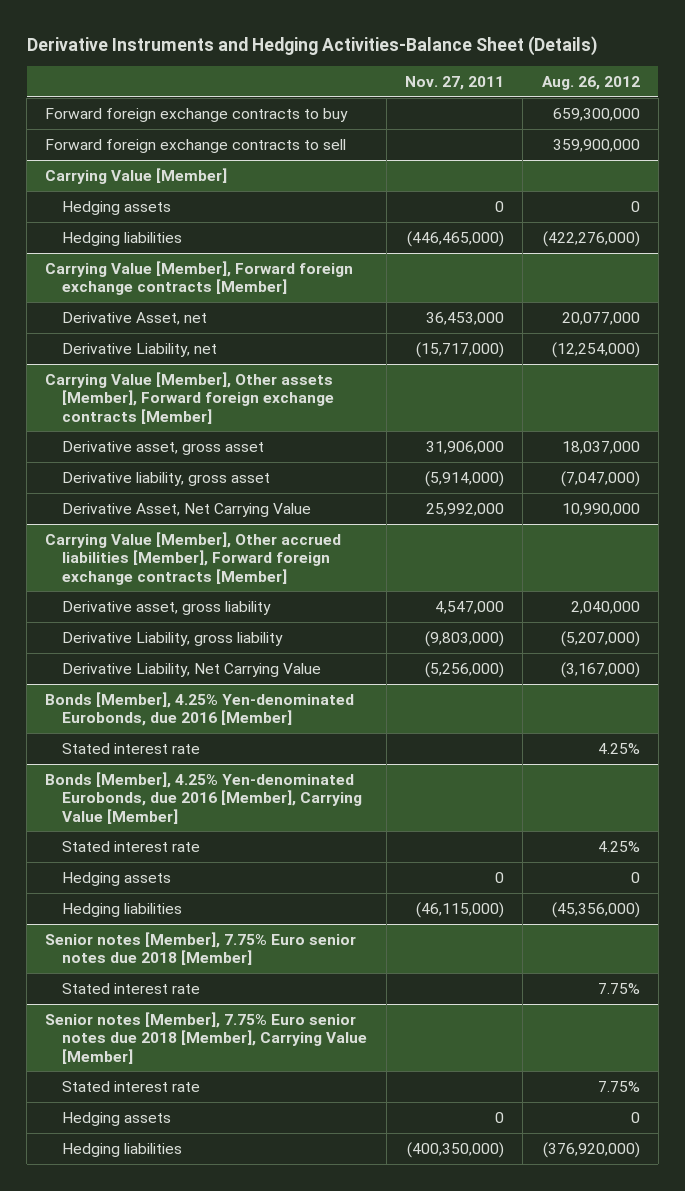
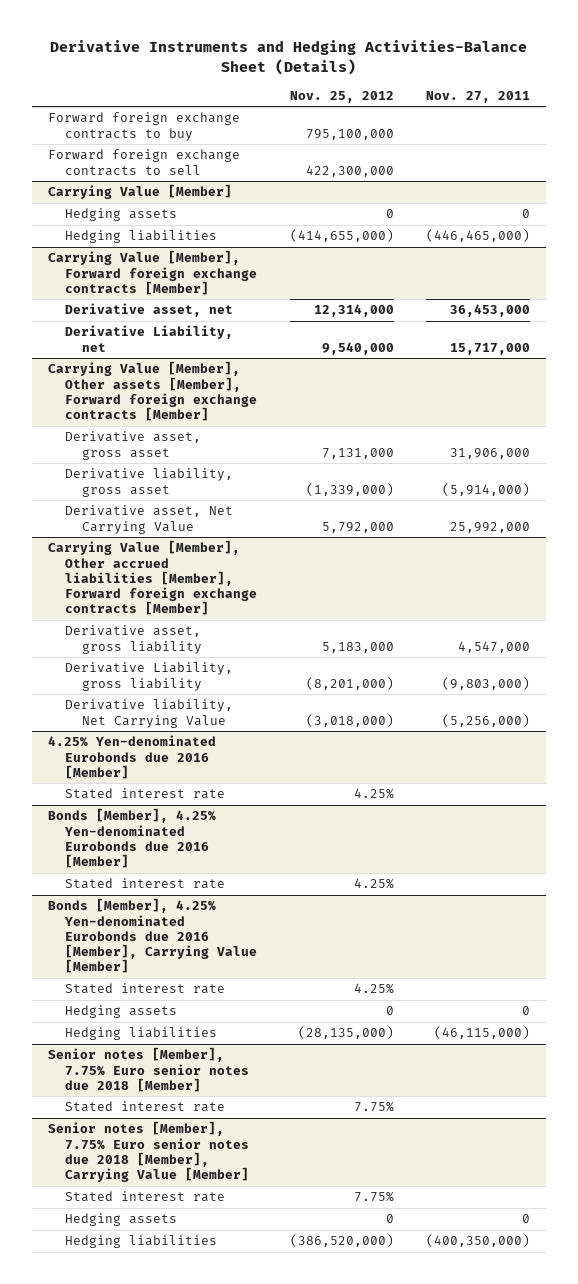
- | Nov. 27, 2011 | Aug. 26, 2012
+ | Nov. 25, 2012 | Nov. 27, 2011
@ Carrying Value [Member], Forward foreign exchange contracts [Member]
- Derivative Asset, net | 36,453,000 | 20,077,000
- Derivative Liability, net | (15,717,000) | (12,254,000)
+ Derivative asset, net | 12,314,000 | 36,453,000
+ Derivative Liability, net | 9,540,000 | 15,717,000
@ Carrying Value [Member], Other assets [Member], Forward foreign exchange contracts [Member]
- Derivative Asset, Net Carrying Value | 25,992,000 | 10,990,000
+ Derivative asset, Net Carrying Value | 5,792,000 | 25,992,000
@ Carrying Value [Member], Other accrued liabilities [Member], Forward foreign exchange contracts [Member]
- Derivative Liability, Net Carrying Value | (5,256,000) | (3,167,000)
- Bonds [Member], 4.25% Yen-denominated Eurobonds, due 2016 [Member]
@ Carrying Value [Member], Other accrued liabilities [Member], Forward foreign exchange contracts [Member]
+ Derivative liability, Net Carrying Value | (3,018,000) | (5,256,000)
+ 4.25% Yen-denominated Eurobonds due 2016 [Member]
- Bonds [Member], 4.25% Yen-denominated Eurobonds, due 2016 [Member], Carrying Value [Member]
+ Bonds [Member], 4.25% Yen-denominated Eurobonds due 2016 [Member]
+ Bonds [Member], 4.25% Yen-denominated Eurobonds due 2016 [Member], Carrying Value [Member]
+ Stated interest rate | 4.25% |

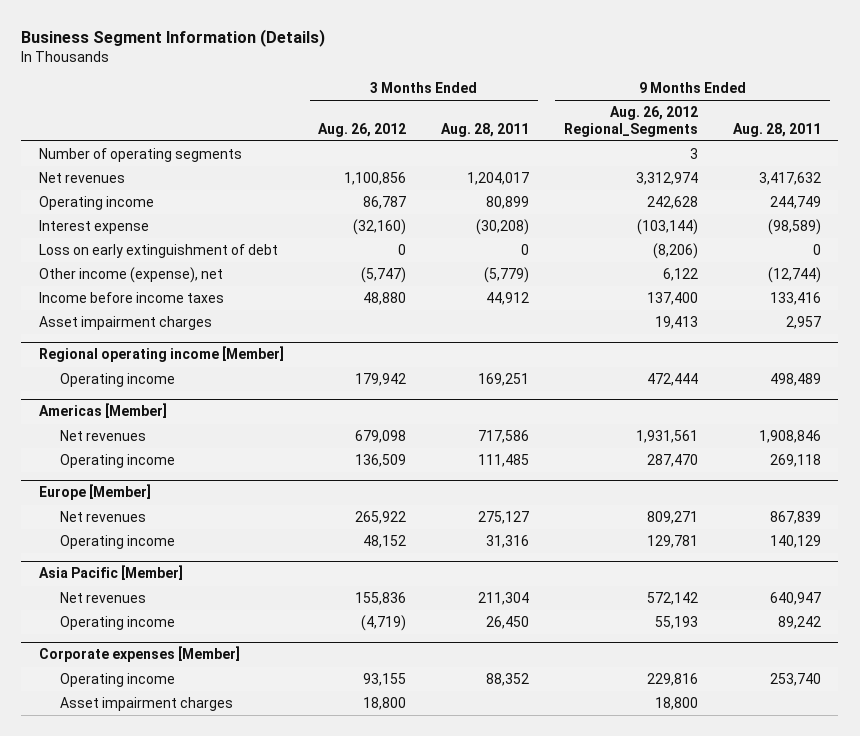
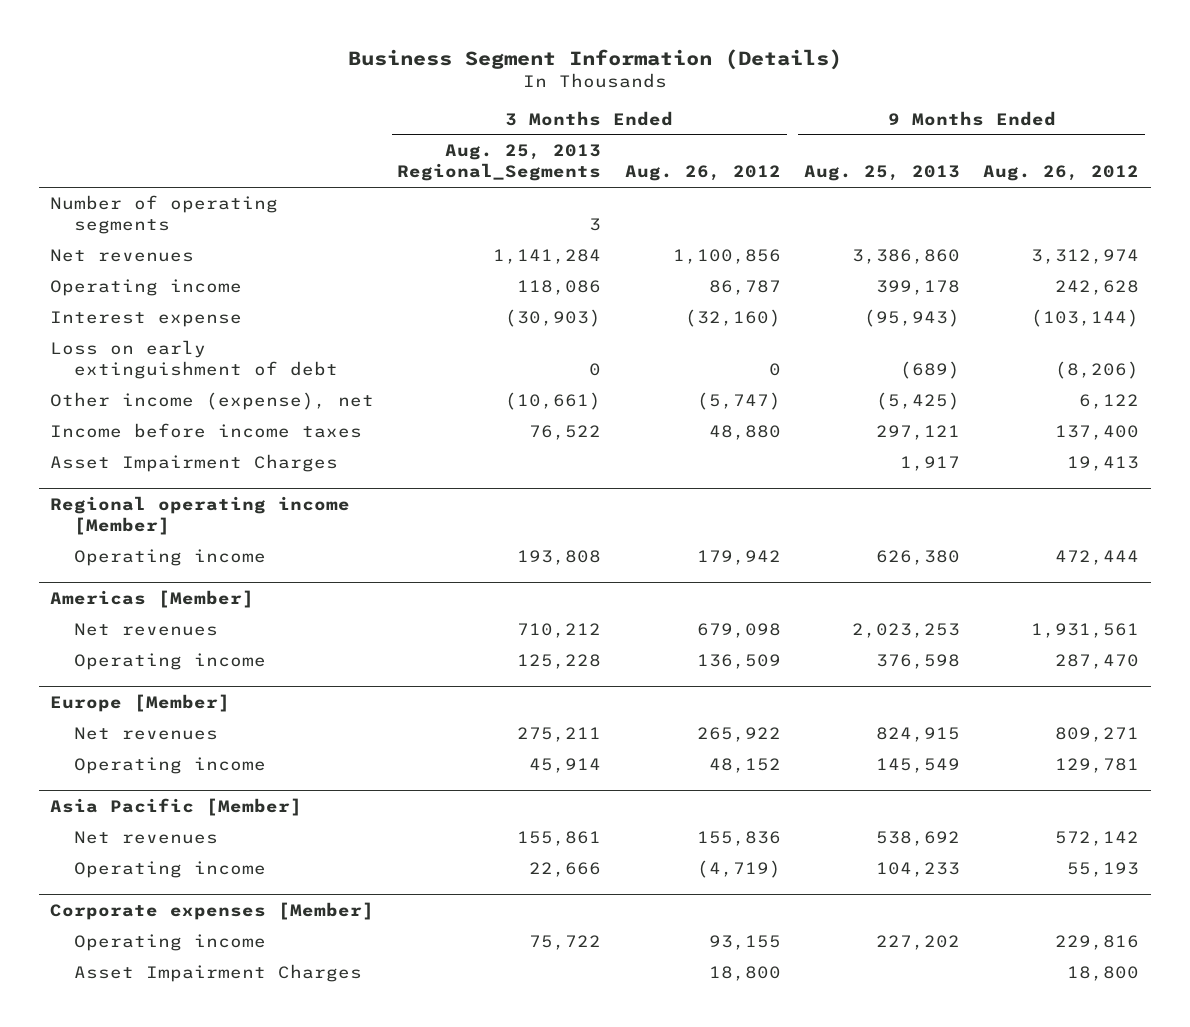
- | 3 Months Ended Aug. 26, 2012 | 3 Months Ended Aug. 28, 2011 | 9 Months Ended Aug. 26, 2012 Regional_Segments | 9 Months Ended Aug. 28, 2011
+ | 3 Months Ended Aug. 25, 2013 Regional_Segments | 3 Months Ended Aug. 26, 2012 | 9 Months Ended Aug. 25, 2013 | 9 Months Ended Aug. 26, 2012
- Asset impairment charges | | | 19,413 | 2,957
+ Asset Impairment Charges | | | 1,917 | 19,413
@ Corporate expenses [Member]
- Asset impairment charges | 18,800 | | 18,800 |
+ Asset Impairment Charges | | 18,800 | | 18,800

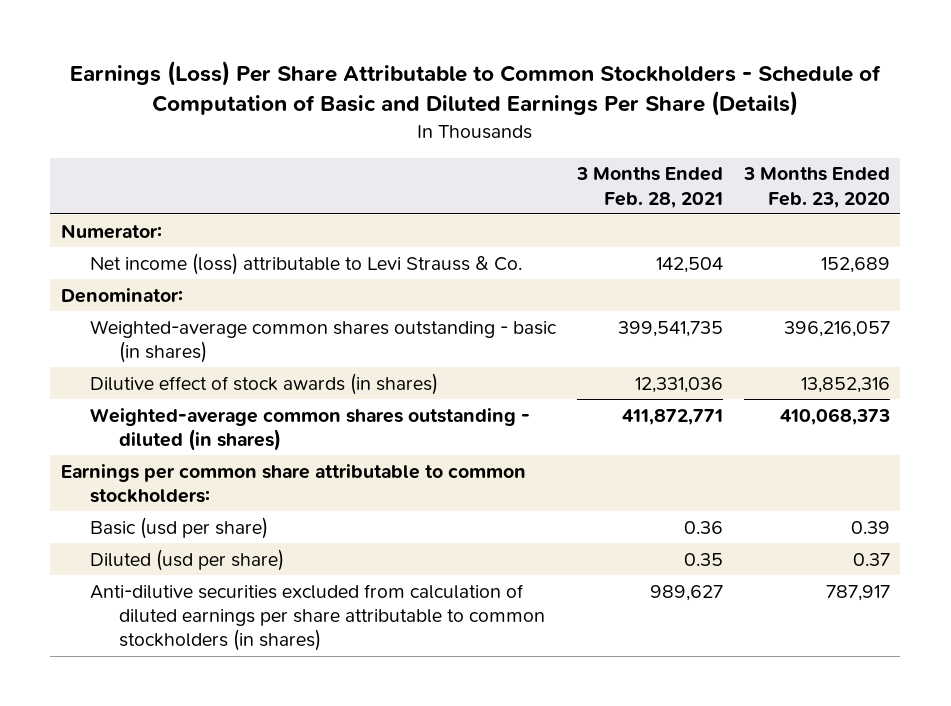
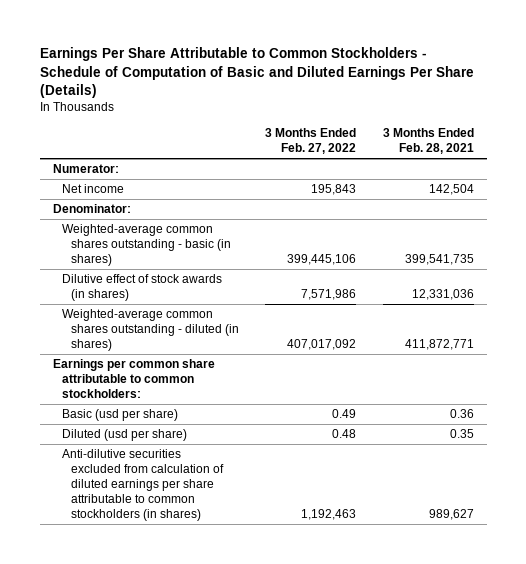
- Earnings (Loss) Per Share Attributable to Common Stockholders - Schedule of Computation of Basic and Diluted Earnings Per Share (Details)
+ Earnings Per Share Attributable to Common Stockholders - Schedule of Computation of Basic and Diluted Earnings Per Share (Details)
- | 3 Months Ended Feb. 28, 2021 | 3 Months Ended Feb. 23, 2020
+ | 3 Months Ended Feb. 27, 2022 | 3 Months Ended Feb. 28, 2021
- Net income (loss) attributable to Levi Strauss & Co. | 142,504 | 152,689
+ Net income | 195,843 | 142,504

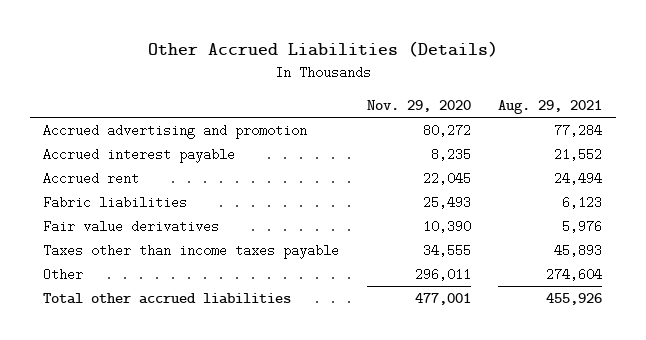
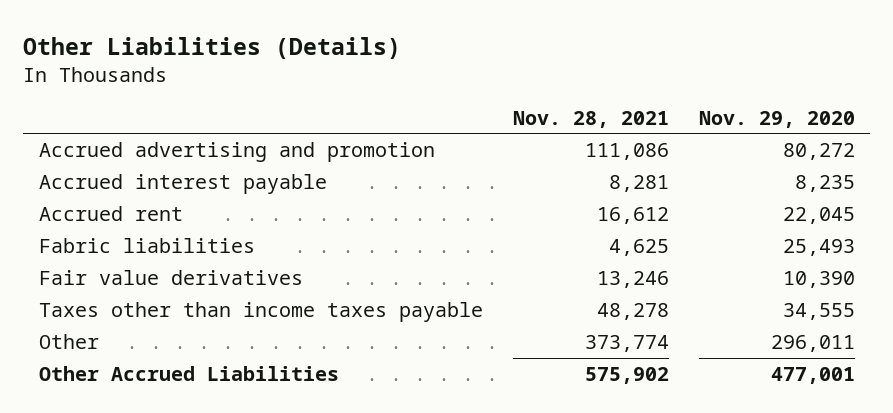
- Other Accrued Liabilities (Details)
+ Other Liabilities (Details)
- | Nov. 29, 2020 | Aug. 29, 2021
+ | Nov. 28, 2021 | Nov. 29, 2020
- Total other accrued liabilities | 477,001 | 455,926
+ Other Accrued Liabilities | 575,902 | 477,001

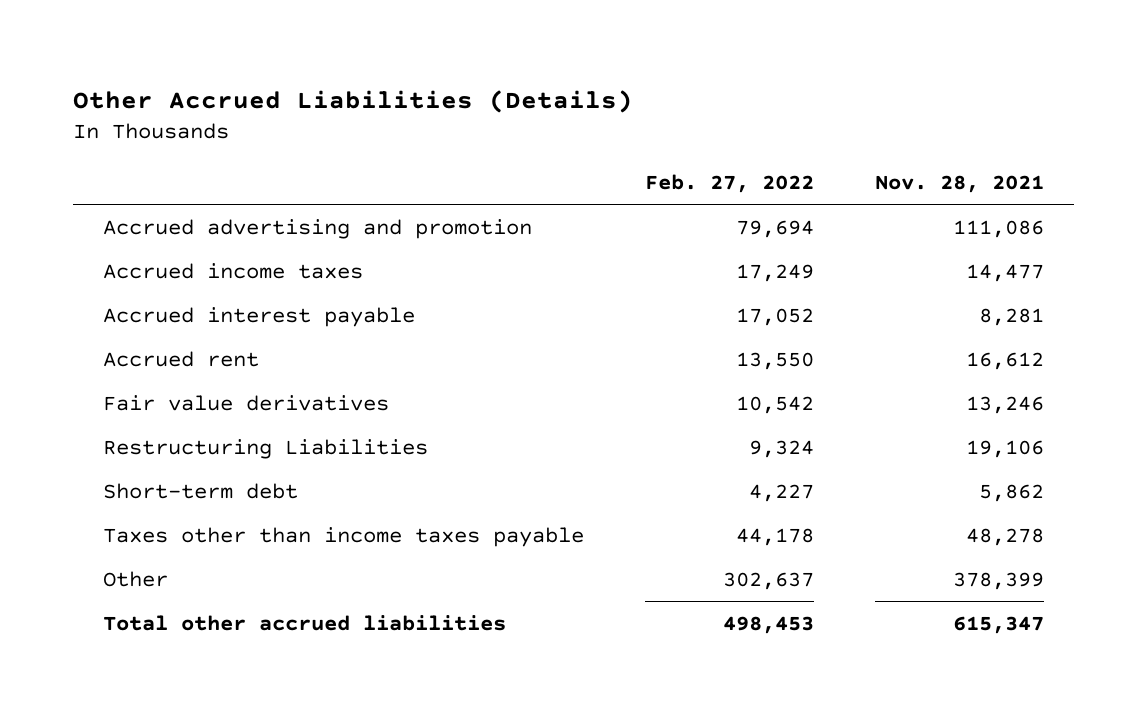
- Other Liabilities (Details)
+ Other Accrued Liabilities (Details)
- | Nov. 28, 2021 | Nov. 29, 2020
+ | Feb. 27, 2022 | Nov. 28, 2021
+ Accrued income taxes | 17,249 | 14,477
- Fabric liabilities | 4,625 | 25,493
+ Restructuring Liabilities | 9,324 | 19,106
+ Short-term debt | 4,227 | 5,862
- Other | 373,774 | 296,011
- Other Accrued Liabilities | 575,902 | 477,001
+ Other | 302,637 | 378,399
+ Total other accrued liabilities | 498,453 | 615,347

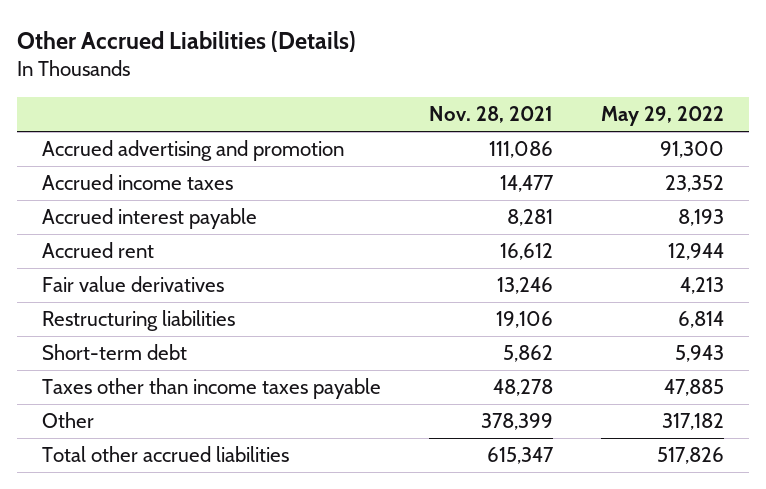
- | Feb. 27, 2022 | Nov. 28, 2021
+ | Nov. 28, 2021 | May 29, 2022
- Restructuring Liabilities | 9,324 | 19,106
+ Restructuring liabilities | 19,106 | 6,814

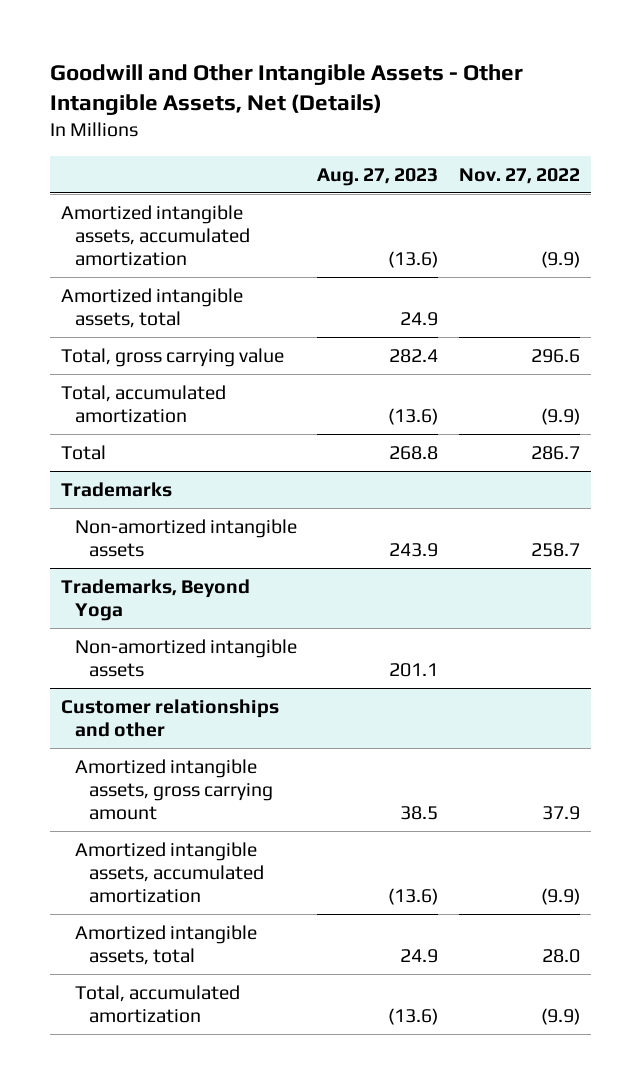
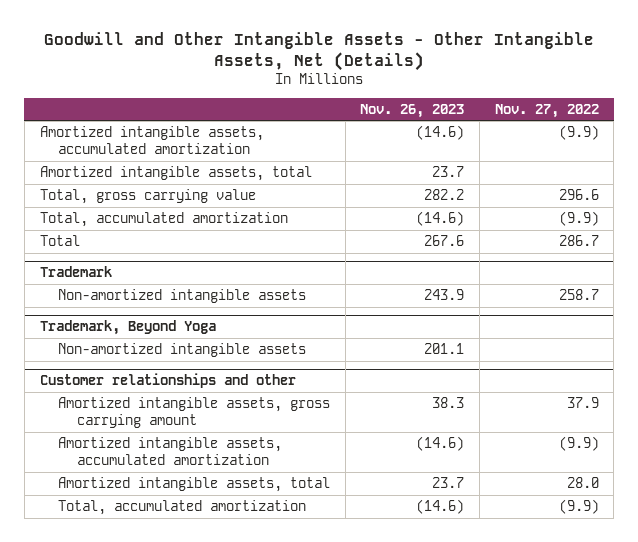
- | Aug. 27, 2023 | Nov. 27, 2022
+ | Nov. 26, 2023 | Nov. 27, 2022
- Trademarks
+ Trademark
- Trademarks, Beyond Yoga
+ Trademark, Beyond Yoga

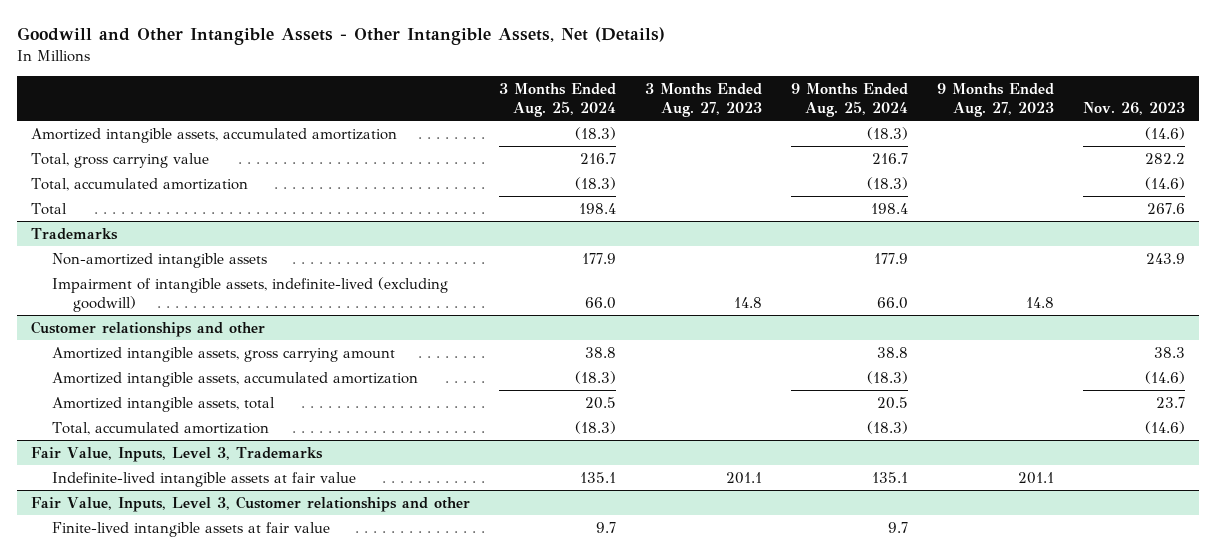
- | Nov. 26, 2023 | Nov. 27, 2022
+ | 3 Months Ended Aug. 25, 2024 | 3 Months Ended Aug. 27, 2023 | 9 Months Ended Aug. 25, 2024 | 9 Months Ended Aug. 27, 2023 | Nov. 26, 2023
- Amortized intangible assets, total | 23.7 |
- Trademark
+ Trademarks
- Trademark, Beyond Yoga
- Non-amortized intangible assets | 201.1 |
+ Impairment of intangible assets, indefinite-lived (excluding goodwill) | 66.0 | 14.8 | 66.0 | 14.8 |
+ Fair Value, Inputs, Level 3, Trademarks
+ Indefinite-lived intangible assets at fair value | 135.1 | 201.1 | 135.1 | 201.1 |
+ Fair Value, Inputs, Level 3, Customer relationships and other
+ Finite-lived intangible assets at fair value | 9.7 | | 9.7 | |

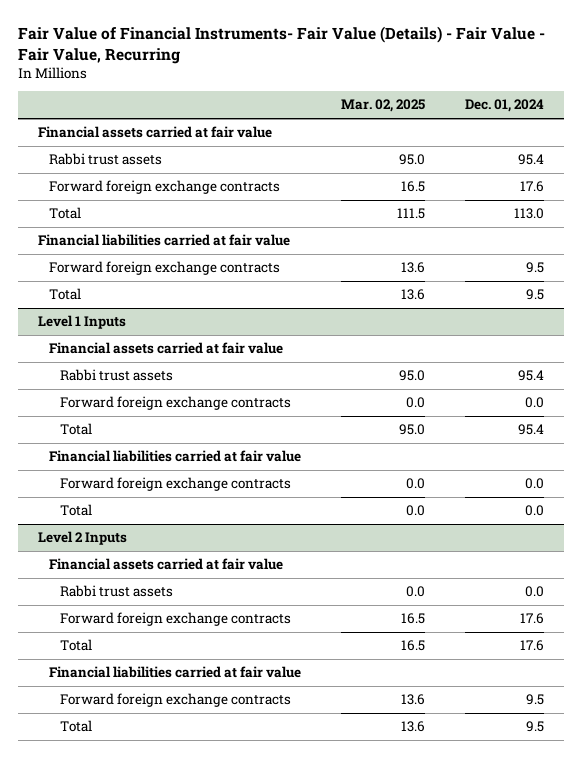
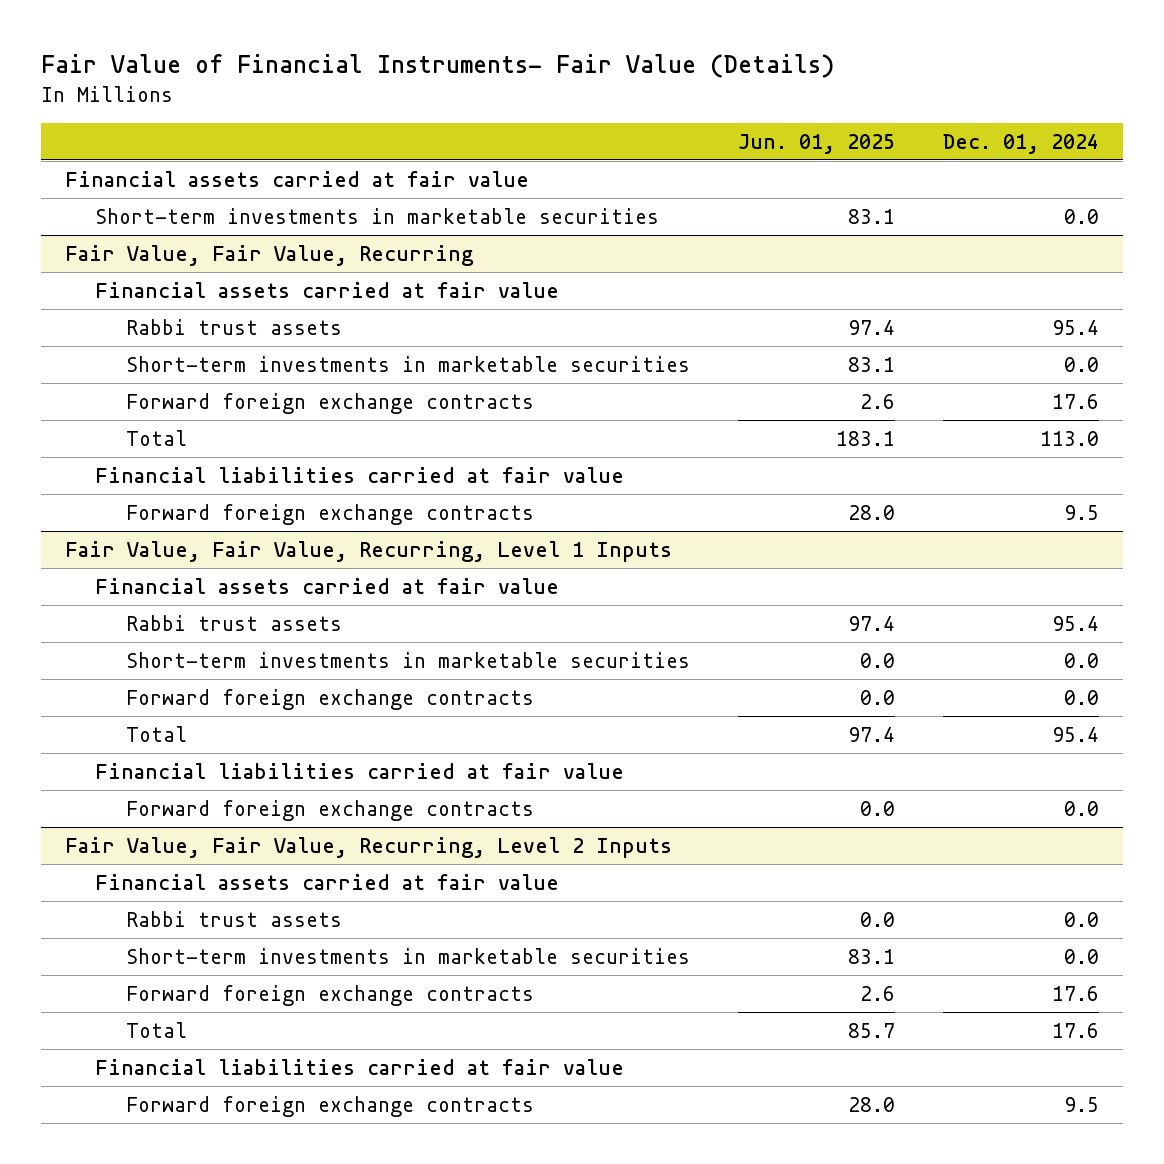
- Fair Value of Financial Instruments- Fair Value (Details) - Fair Value - Fair Value, Recurring
+ Fair Value of Financial Instruments- Fair Value (Details)
- | Mar. 02, 2025 | Dec. 01, 2024
+ | Jun. 01, 2025 | Dec. 01, 2024
+ Short-term investments in marketable securities | 83.1 | 0.0
+ Fair Value, Fair Value, Recurring
+ Financial assets carried at fair value
+ Short-term investments in marketable securities | 83.1 | 0.0
- Total | 13.6 | 9.5
- Level 1 Inputs
+ Fair Value, Fair Value, Recurring, Level 1 Inputs
+ Short-term investments in marketable securities | 0.0 | 0.0
- Total | 0.0 | 0.0
- Level 2 Inputs
+ Fair Value, Fair Value, Recurring, Level 2 Inputs
+ Short-term investments in marketable securities | 83.1 | 0.0
- Total | 13.6 | 9.5

